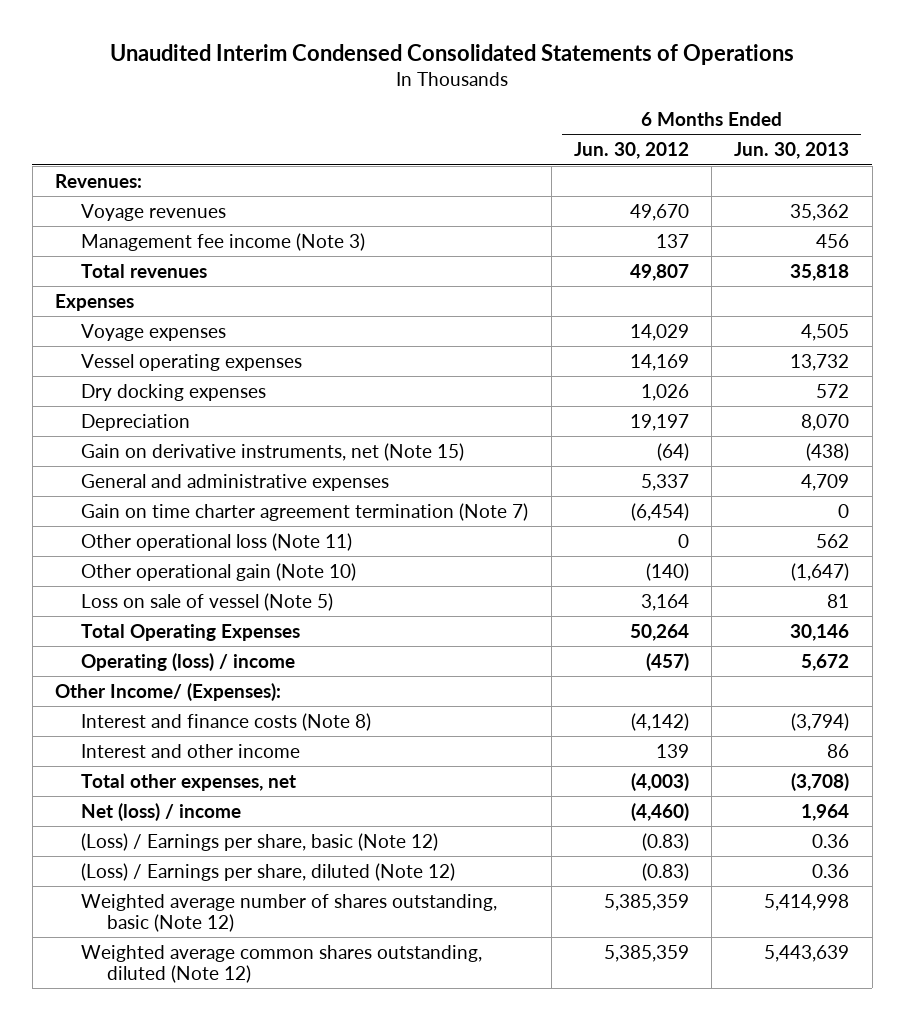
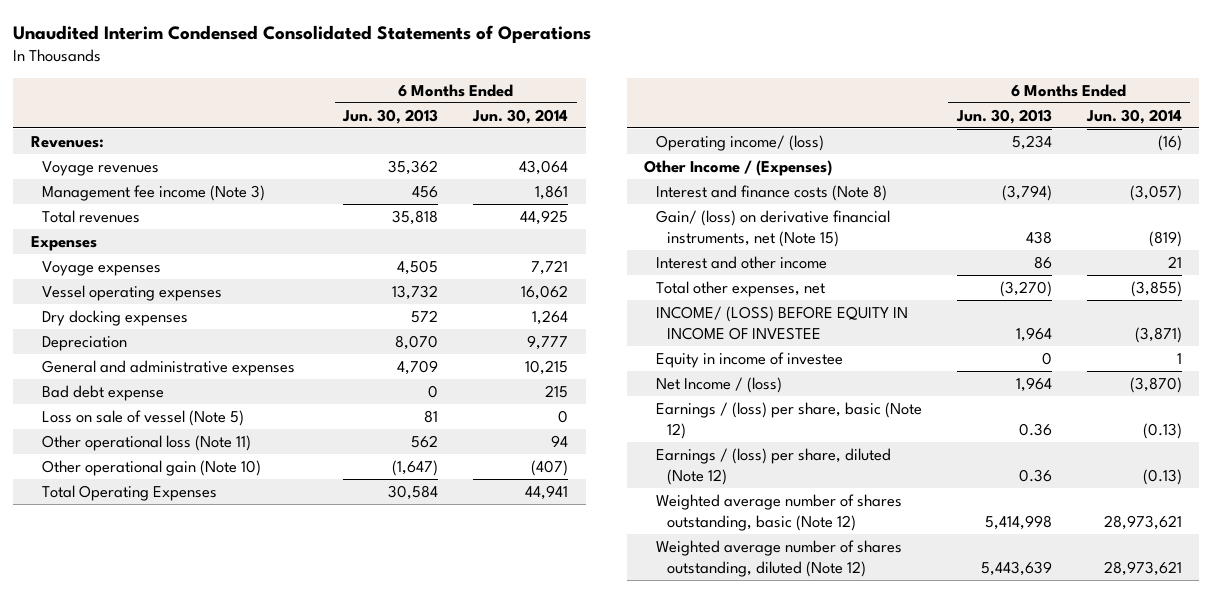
- | 6 Months Ended Jun. 30, 2012 | 6 Months Ended Jun. 30, 2013
+ | 6 Months Ended Jun. 30, 2013 | 6 Months Ended Jun. 30, 2014
- Gain on derivative instruments, net (Note 15) | (64) | (438)
- Gain on time charter agreement termination (Note 7) | (6,454) | 0
+ Bad debt expense | 0 | 215
moved up: Loss on sale of vessel (Note 5) | 81 | 0
- Total Operating Expenses | 50,264 | 30,146
- Operating (loss) / income | (457) | 5,672
- Other Income/ (Expenses):
+ Total Operating Expenses | 30,584 | 44,941
+ Operating income/ (loss) | 5,234 | (16)
+ Other Income / (Expenses)
+ Gain/ (loss) on derivative financial instruments, net (Note 15) | 438 | (819)
- Total other expenses, net | (4,003) | (3,708)
- Net (loss) / income | (4,460) | 1,964
- (Loss) / Earnings per share, basic (Note 12) | (0.83) | 0.36
- (Loss) / Earnings per share, diluted (Note 12) | (0.83) | 0.36
+ Total other expenses, net | (3,270) | (3,855)
+ INCOME/ (LOSS) BEFORE EQUITY IN INCOME OF INVESTEE | 1,964 | (3,871)
+ Equity in income of investee | 0 | 1
+ Net Income / (loss) | 1,964 | (3,870)
+ Earnings / (loss) per share, basic (Note 12) | 0.36 | (0.13)
+ Earnings / (loss) per share, diluted (Note 12) | 0.36 | (0.13)
- Weighted average common shares outstanding, diluted (Note 12) | 5,385,359 | 5,443,639
+ Weighted average number of shares outstanding, diluted (Note 12) | 5,443,639 | 28,973,621

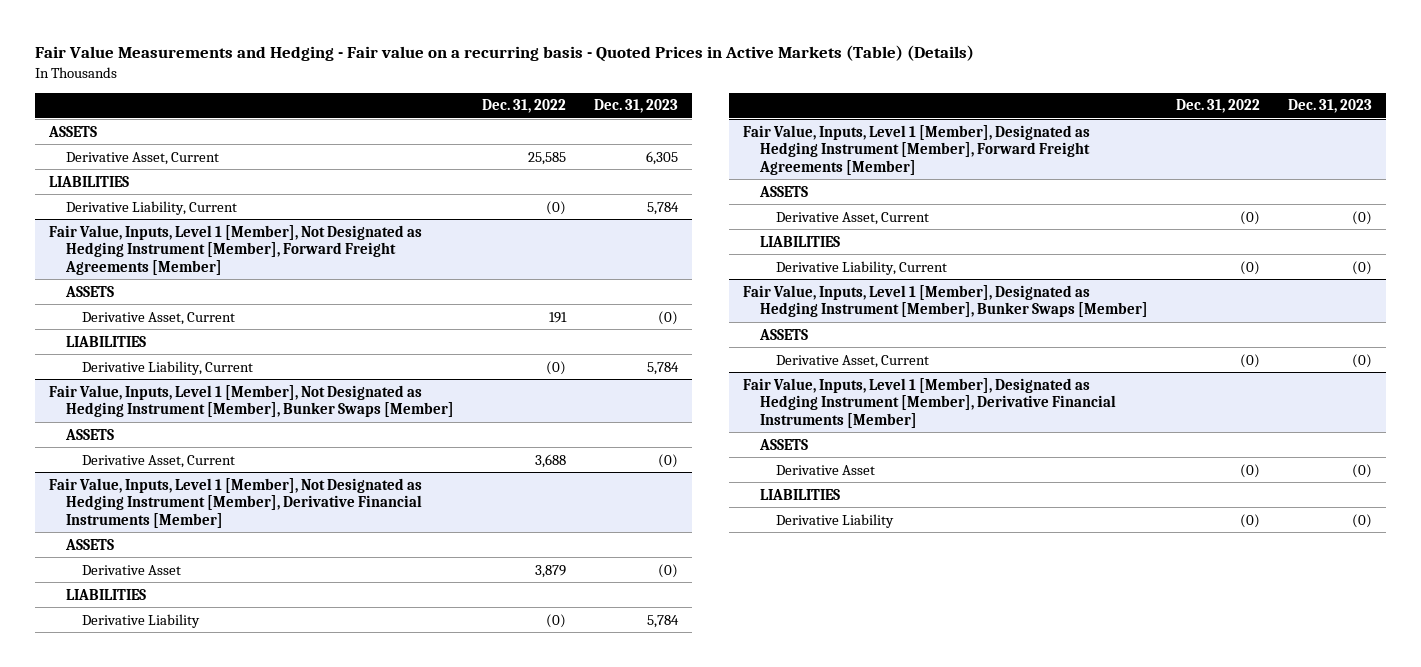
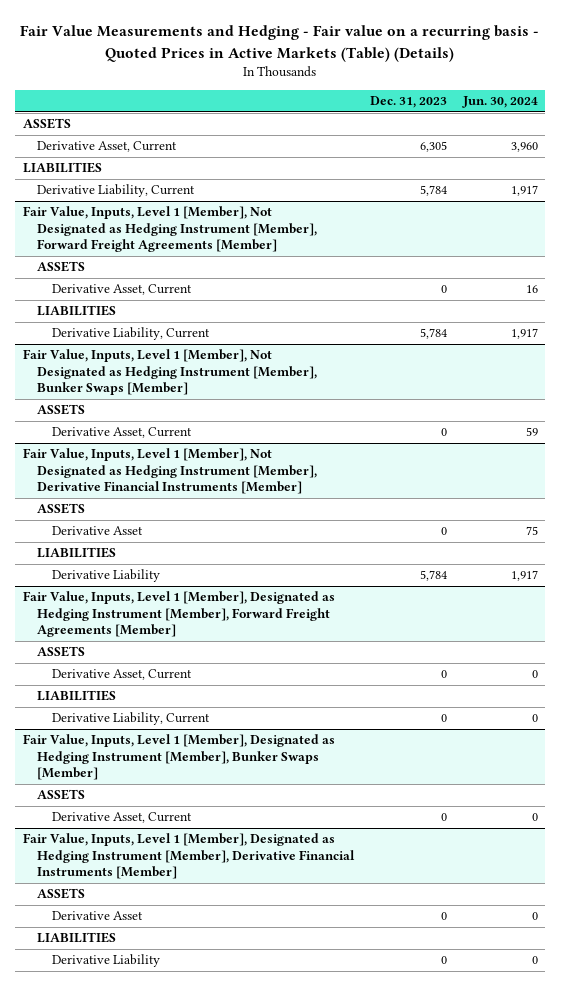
- | Dec. 31, 2022 | Dec. 31, 2023
+ | Dec. 31, 2023 | Jun. 30, 2024
@ Fair Value, Inputs, Level 1 [Member], Not Designated as Hedging Instrument [Member], Forward Freight Agreements [Member]
- Derivative Asset, Current | 191 | (0)
+ Derivative Asset, Current | 0 | 16
@ Fair Value, Inputs, Level 1 [Member], Not Designated as Hedging Instrument [Member], Bunker Swaps [Member]
- Derivative Asset, Current | 3,688 | (0)
+ Derivative Asset, Current | 0 | 59
@ Fair Value, Inputs, Level 1 [Member], Not Designated as Hedging Instrument [Member], Derivative Financial Instruments [Member]
- Derivative Asset | 3,879 | (0)
+ Derivative Asset | 0 | 75
@ Fair Value, Inputs, Level 1 [Member], Designated as Hedging Instrument [Member], Forward Freight Agreements [Member]
- Derivative Asset, Current | (0) | (0)
+ Derivative Asset, Current | 0 | 0
- Derivative Liability, Current | (0) | (0)
+ Derivative Liability, Current | 0 | 0
@ Fair Value, Inputs, Level 1 [Member], Designated as Hedging Instrument [Member], Bunker Swaps [Member]
- Derivative Asset, Current | (0) | (0)
+ Derivative Asset, Current | 0 | 0
@ Fair Value, Inputs, Level 1 [Member], Designated as Hedging Instrument [Member], Derivative Financial Instruments [Member]
- Derivative Asset | (0) | (0)
+ Derivative Asset | 0 | 0
- Derivative Liability | (0) | (0)
+ Derivative Liability | 0 | 0

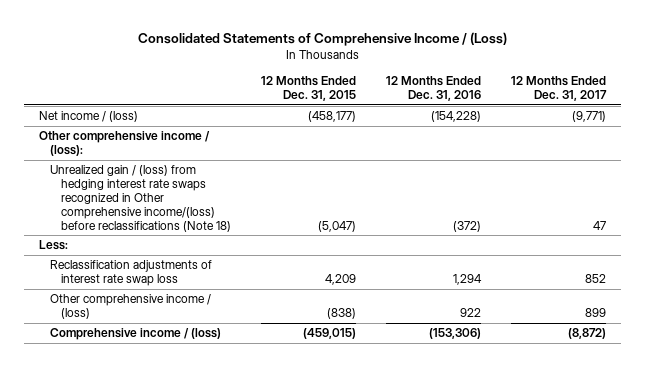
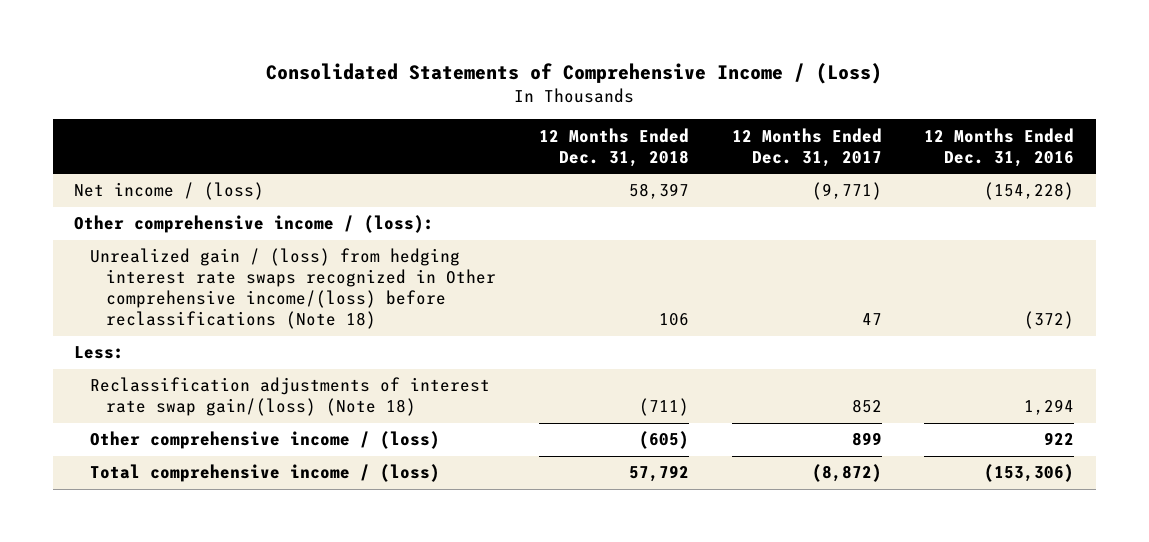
- | 12 Months Ended Dec. 31, 2015 | 12 Months Ended Dec. 31, 2016 | 12 Months Ended Dec. 31, 2017
+ | 12 Months Ended Dec. 31, 2018 | 12 Months Ended Dec. 31, 2017 | 12 Months Ended Dec. 31, 2016
- Reclassification adjustments of interest rate swap loss | 4,209 | 1,294 | 852
+ Reclassification adjustments of interest rate swap gain/(loss) (Note 18) | (711) | 852 | 1,294
- Comprehensive income / (loss) | (459,015) | (153,306) | (8,872)
+ Total comprehensive income / (loss) | 57,792 | (8,872) | (153,306)

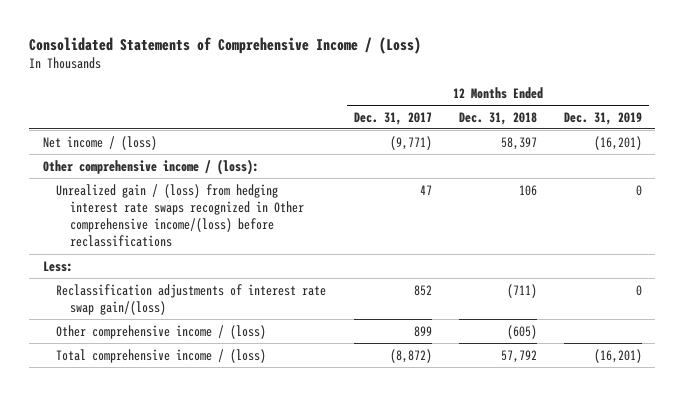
- | 12 Months Ended Dec. 31, 2018 | 12 Months Ended Dec. 31, 2017 | 12 Months Ended Dec. 31, 2016
+ | 12 Months Ended Dec. 31, 2017 | 12 Months Ended Dec. 31, 2018 | 12 Months Ended Dec. 31, 2019
- Unrealized gain / (loss) from hedging interest rate swaps recognized in Other comprehensive income/(loss) before reclassifications (Note 18) | 106 | 47 | (372)
+ Unrealized gain / (loss) from hedging interest rate swaps recognized in Other comprehensive income/(loss) before reclassifications | 47 | 106 | 0
- Reclassification adjustments of interest rate swap gain/(loss) (Note 18) | (711) | 852 | 1,294
+ Reclassification adjustments of interest rate swap gain/(loss) | 852 | (711) | 0

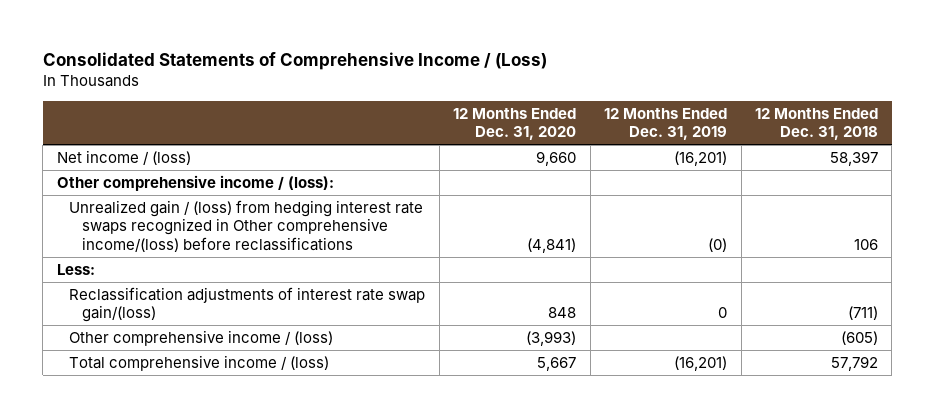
- | 12 Months Ended Dec. 31, 2017 | 12 Months Ended Dec. 31, 2018 | 12 Months Ended Dec. 31, 2019
+ | 12 Months Ended Dec. 31, 2020 | 12 Months Ended Dec. 31, 2019 | 12 Months Ended Dec. 31, 2018
- Unrealized gain / (loss) from hedging interest rate swaps recognized in Other comprehensive income/(loss) before reclassifications | 47 | 106 | 0
+ Unrealized gain / (loss) from hedging interest rate swaps recognized in Other comprehensive income/(loss) before reclassifications | (4,841) | (0) | 106

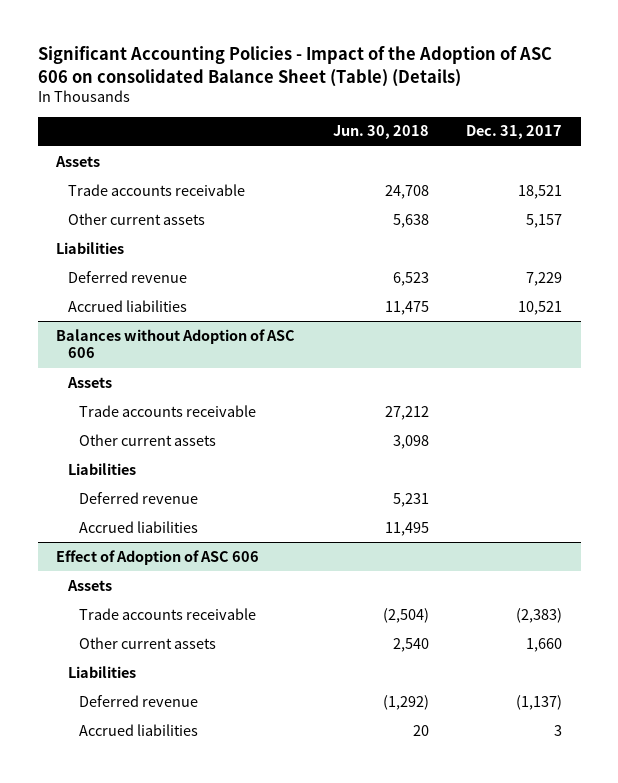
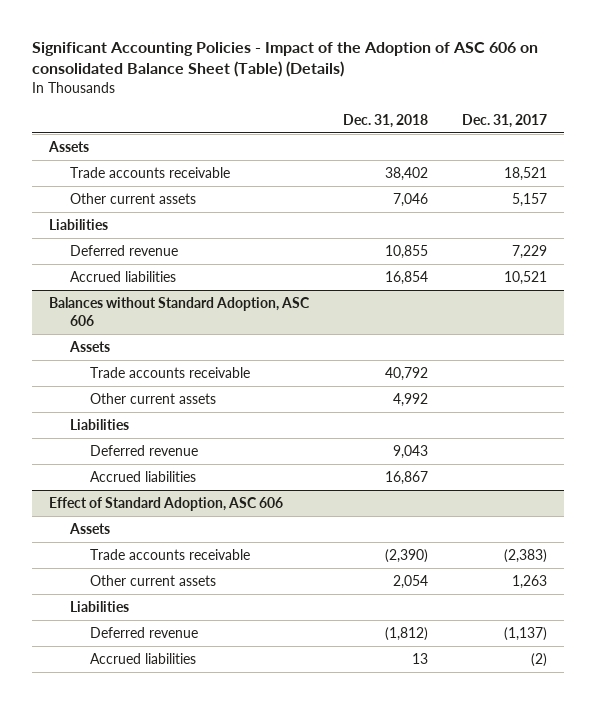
- | Jun. 30, 2018 | Dec. 31, 2017
+ | Dec. 31, 2018 | Dec. 31, 2017
- Balances without Adoption of ASC 606
+ Balances without Standard Adoption, ASC 606
- Effect of Adoption of ASC 606
+ Effect of Standard Adoption, ASC 606
- Other current assets | 2,540 | 1,660
+ Other current assets | 2,054 | 1,263
- Accrued liabilities | 20 | 3
+ Accrued liabilities | 13 | (2)

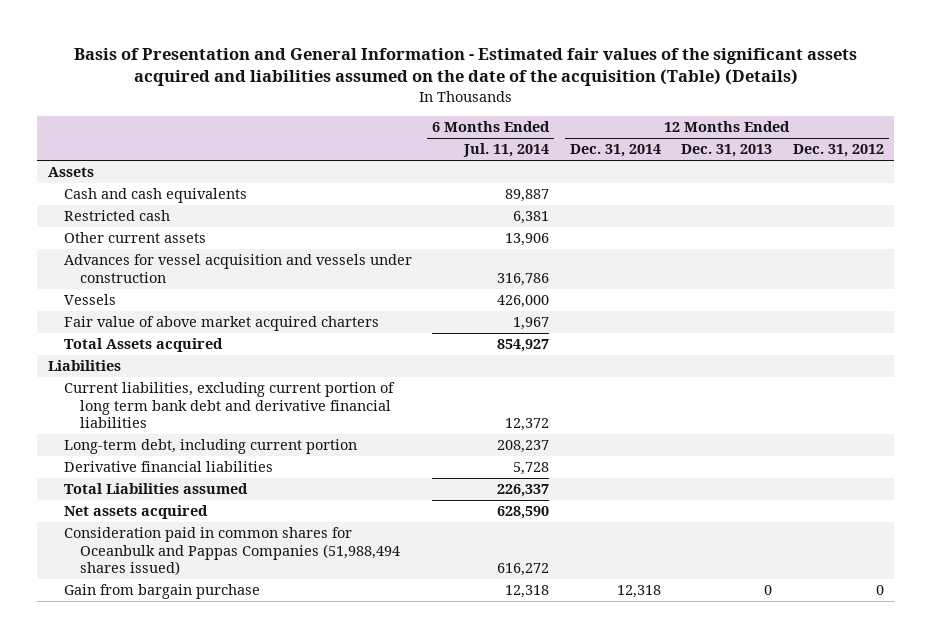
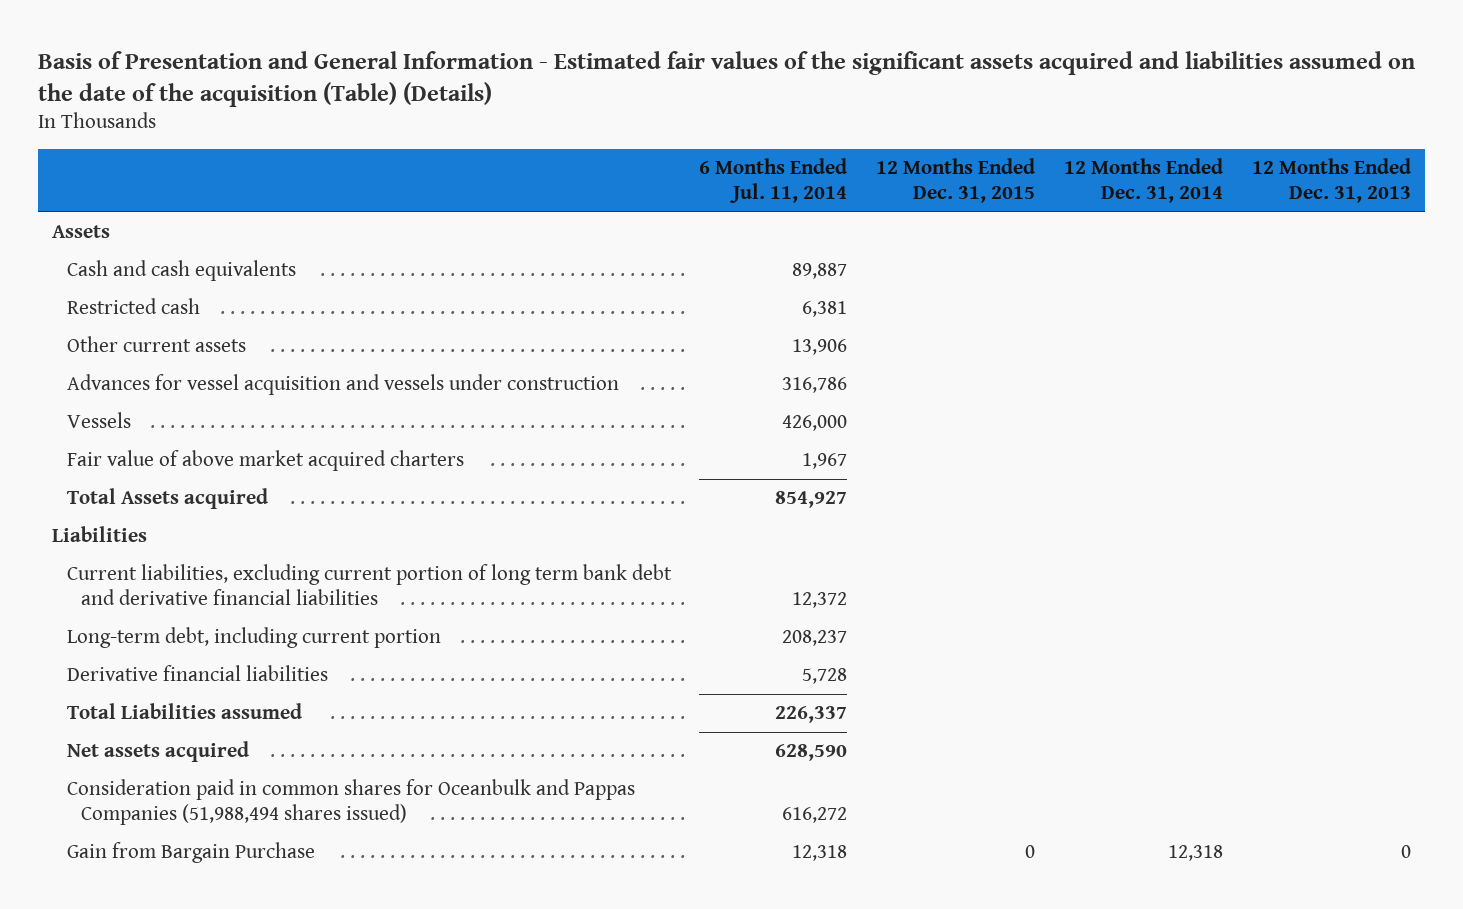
- | 6 Months Ended Jul. 11, 2014 | 12 Months Ended Dec. 31, 2014 | 12 Months Ended Dec. 31, 2013 | 12 Months Ended Dec. 31, 2012
+ | 6 Months Ended Jul. 11, 2014 | 12 Months Ended Dec. 31, 2015 | 12 Months Ended Dec. 31, 2014 | 12 Months Ended Dec. 31, 2013
- Gain from bargain purchase | 12,318 | 12,318 | 0 | 0
+ Gain from Bargain Purchase | 12,318 | 0 | 12,318 | 0

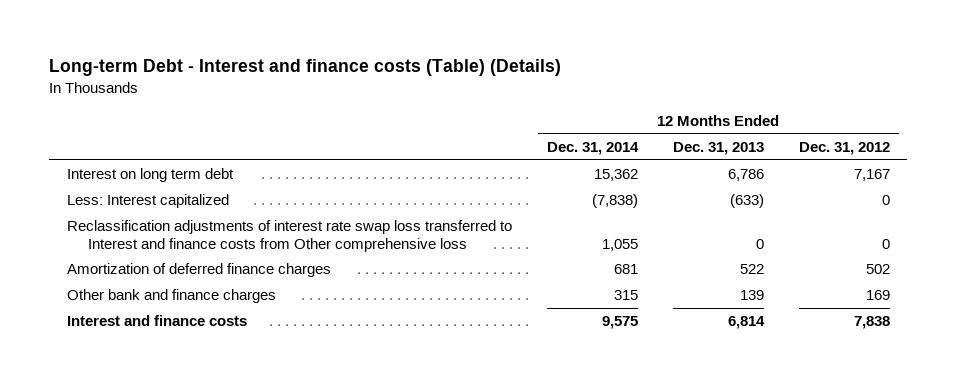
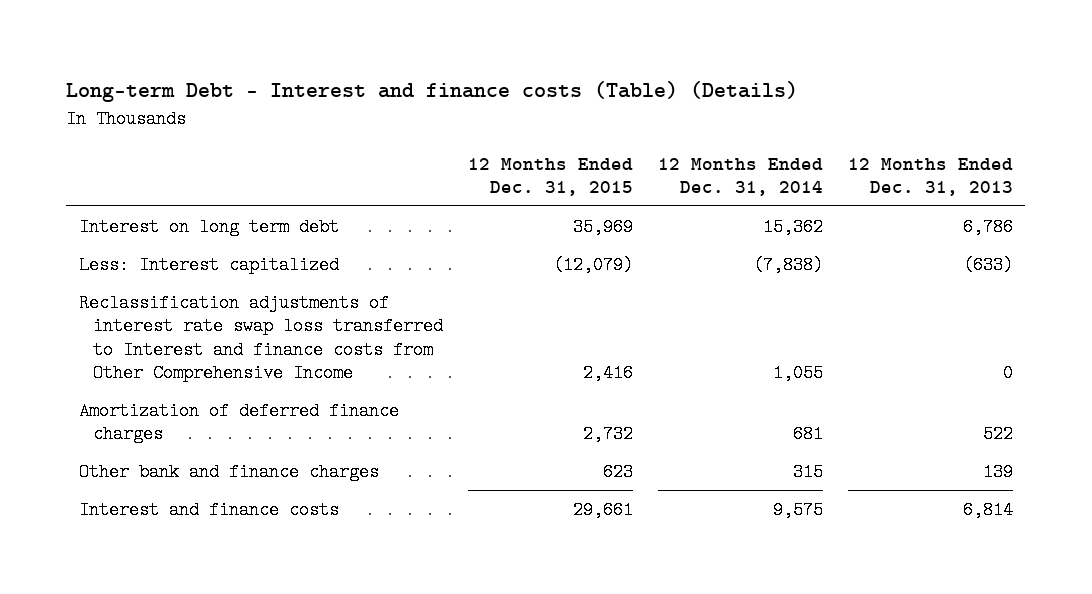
- | 12 Months Ended Dec. 31, 2014 | 12 Months Ended Dec. 31, 2013 | 12 Months Ended Dec. 31, 2012
+ | 12 Months Ended Dec. 31, 2015 | 12 Months Ended Dec. 31, 2014 | 12 Months Ended Dec. 31, 2013
- Reclassification adjustments of interest rate swap loss transferred to Interest and finance costs from Other comprehensive loss | 1,055 | 0 | 0
+ Reclassification adjustments of interest rate swap loss transferred to Interest and finance costs from Other Comprehensive Income | 2,416 | 1,055 | 0

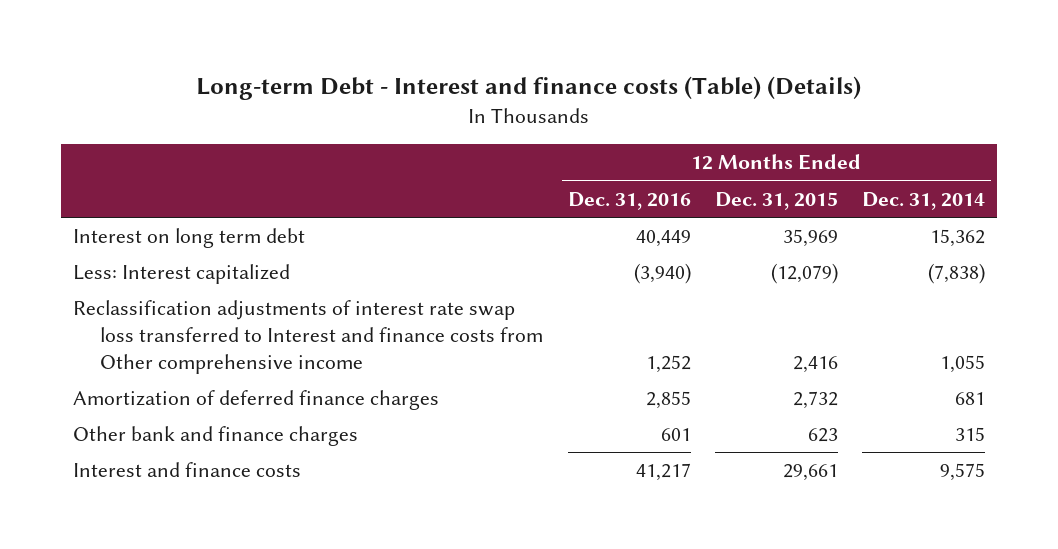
- | 12 Months Ended Dec. 31, 2015 | 12 Months Ended Dec. 31, 2014 | 12 Months Ended Dec. 31, 2013
+ | 12 Months Ended Dec. 31, 2016 | 12 Months Ended Dec. 31, 2015 | 12 Months Ended Dec. 31, 2014
- Reclassification adjustments of interest rate swap loss transferred to Interest and finance costs from Other Comprehensive Income | 2,416 | 1,055 | 0
+ Reclassification adjustments of interest rate swap loss transferred to Interest and finance costs from Other comprehensive income | 1,252 | 2,416 | 1,055

